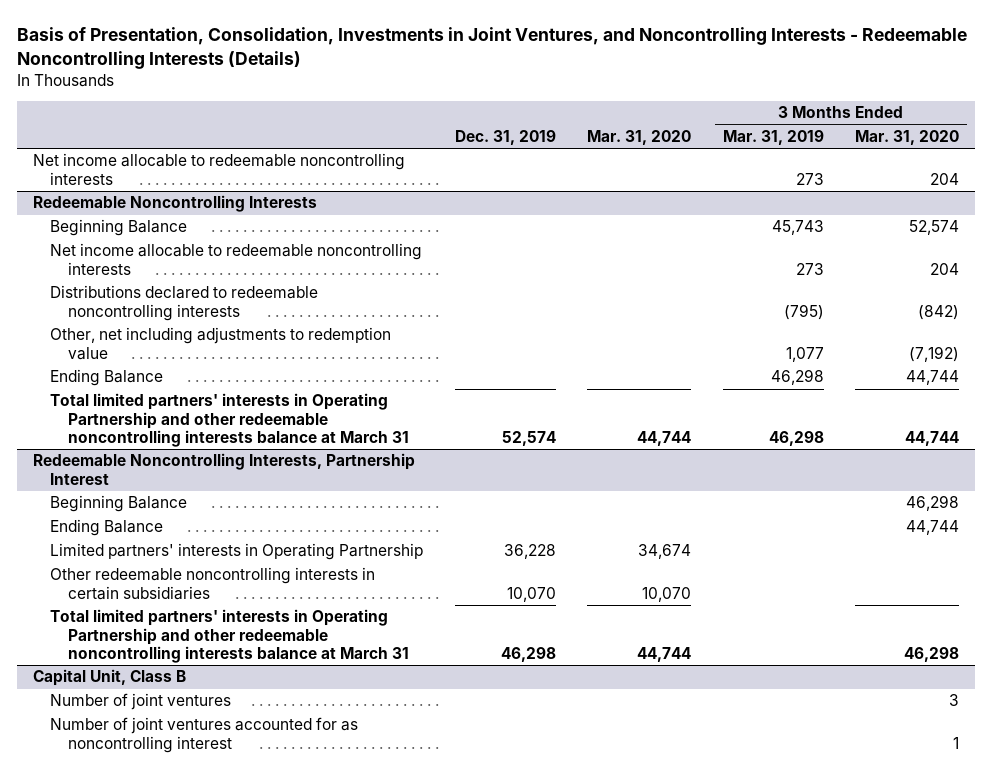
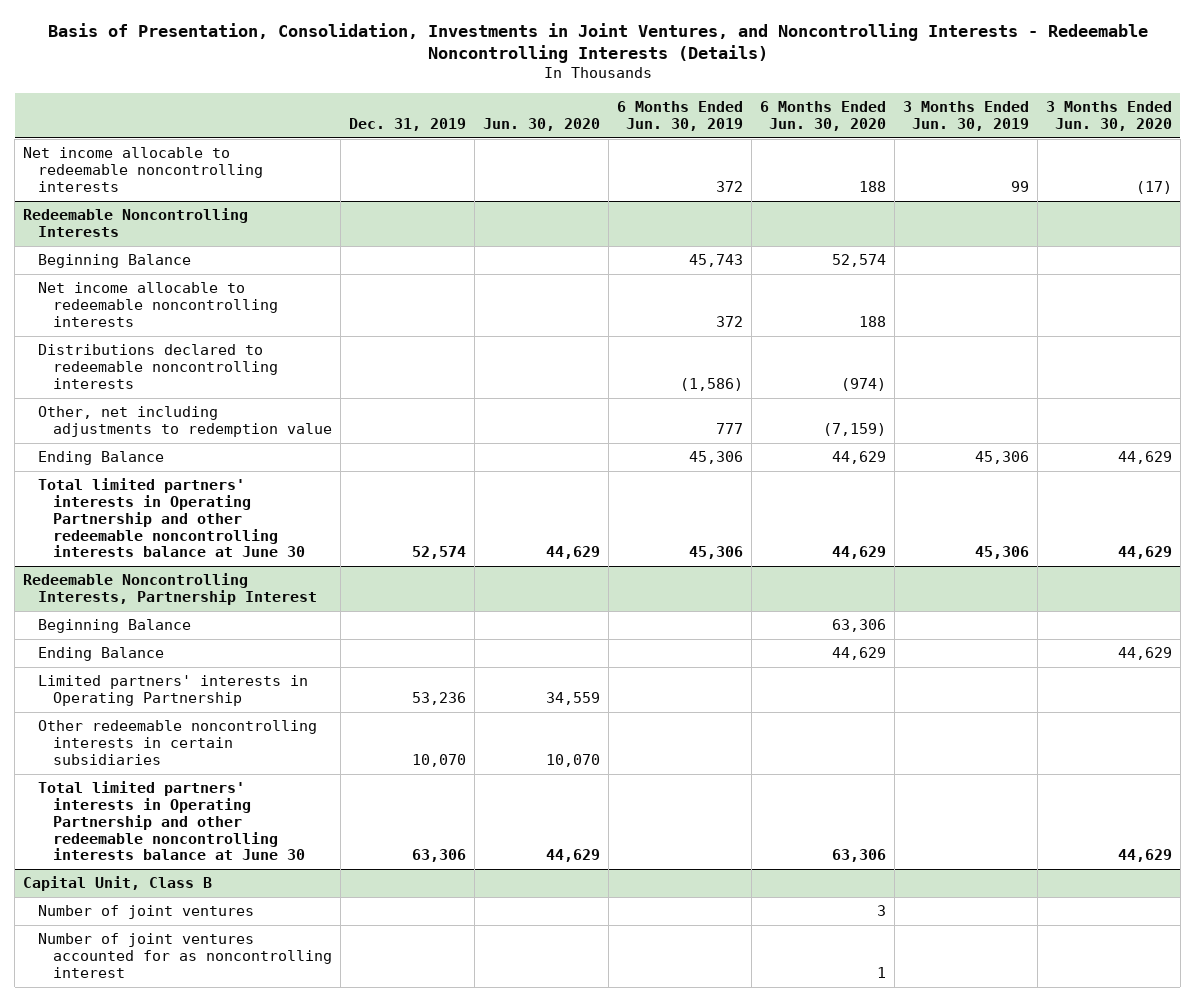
- | Dec. 31, 2019 | Mar. 31, 2020 | 3 Months Ended Mar. 31, 2019 | 3 Months Ended Mar. 31, 2020
+ | Dec. 31, 2019 | Jun. 30, 2020 | 6 Months Ended Jun. 30, 2019 | 6 Months Ended Jun. 30, 2020 | 3 Months Ended Jun. 30, 2019 | 3 Months Ended Jun. 30, 2020
@ Redeemable Noncontrolling Interests
- Total limited partners' interests in Operating Partnership and other redeemable noncontrolling interests balance at March 31 | 52,574 | 44,744 | 46,298 | 44,744
+ Total limited partners' interests in Operating Partnership and other redeemable noncontrolling interests balance at June 30 | 52,574 | 44,629 | 45,306 | 44,629 | 45,306 | 44,629
@ Redeemable Noncontrolling Interests, Partnership Interest
- Limited partners' interests in Operating Partnership | 36,228 | 34,674 | |
+ Limited partners' interests in Operating Partnership | 53,236 | 34,559 | | | |
- Total limited partners' interests in Operating Partnership and other redeemable noncontrolling interests balance at March 31 | 46,298 | 44,744 | | 46,298
+ Total limited partners' interests in Operating Partnership and other redeemable noncontrolling interests balance at June 30 | 63,306 | 44,629 | | 63,306 | | 44,629

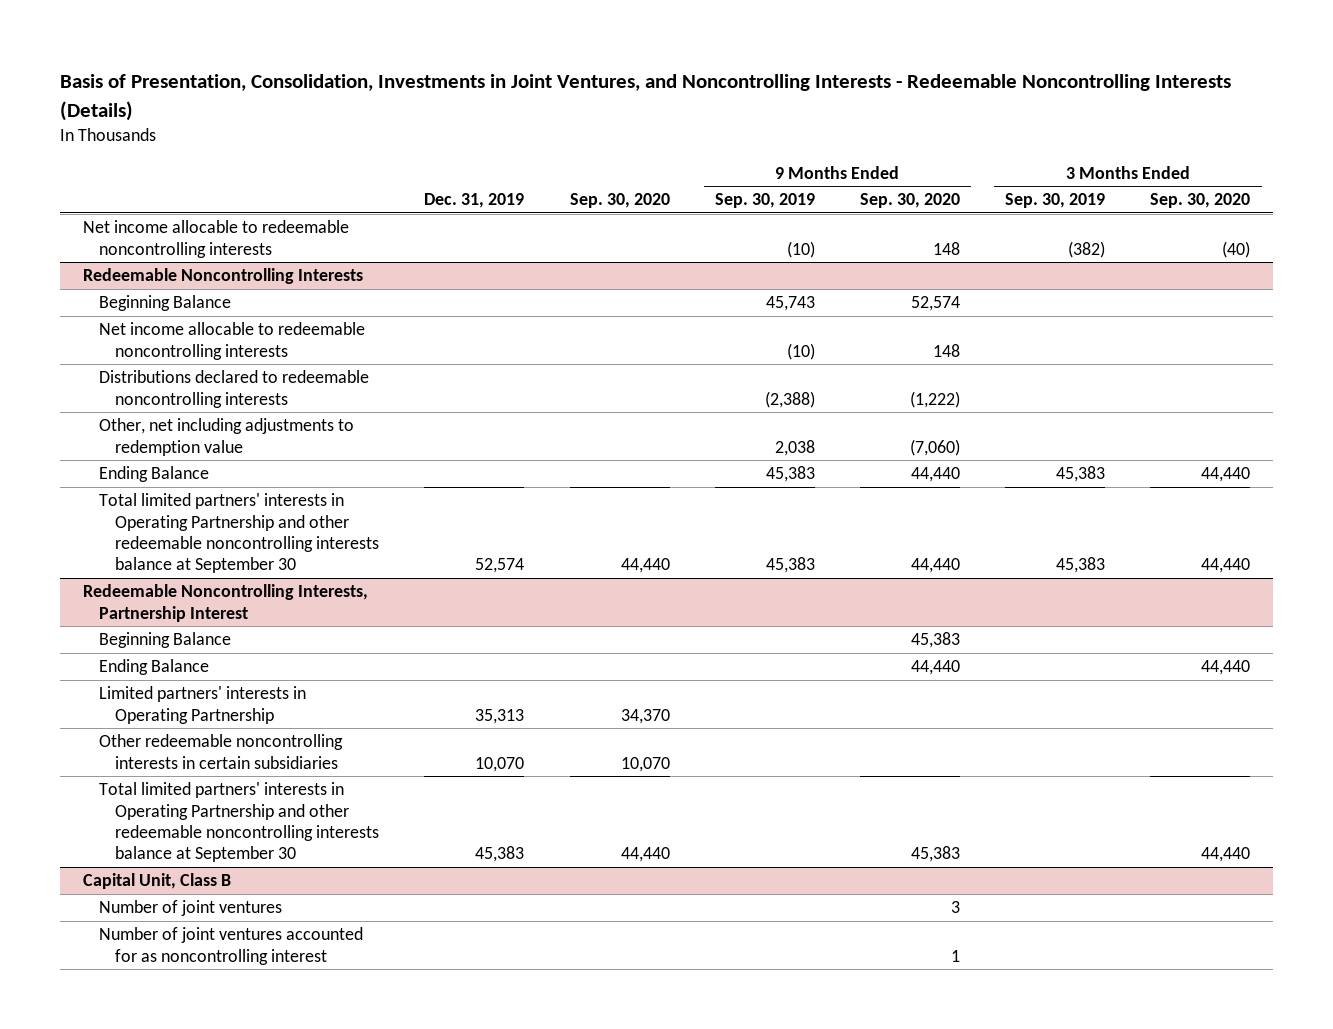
- | Dec. 31, 2019 | Jun. 30, 2020 | 6 Months Ended Jun. 30, 2019 | 6 Months Ended Jun. 30, 2020 | 3 Months Ended Jun. 30, 2019 | 3 Months Ended Jun. 30, 2020
+ | Dec. 31, 2019 | Sep. 30, 2020 | 9 Months Ended Sep. 30, 2019 | 9 Months Ended Sep. 30, 2020 | 3 Months Ended Sep. 30, 2019 | 3 Months Ended Sep. 30, 2020
@ Redeemable Noncontrolling Interests
- Total limited partners' interests in Operating Partnership and other redeemable noncontrolling interests balance at June 30 | 52,574 | 44,629 | 45,306 | 44,629 | 45,306 | 44,629
+ Total limited partners' interests in Operating Partnership and other redeemable noncontrolling interests balance at September 30 | 52,574 | 44,440 | 45,383 | 44,440 | 45,383 | 44,440
@ Redeemable Noncontrolling Interests, Partnership Interest
- Limited partners' interests in Operating Partnership | 53,236 | 34,559 | | | |
+ Limited partners' interests in Operating Partnership | 35,313 | 34,370 | | | |
- Total limited partners' interests in Operating Partnership and other redeemable noncontrolling interests balance at June 30 | 63,306 | 44,629 | | 63,306 | | 44,629
+ Total limited partners' interests in Operating Partnership and other redeemable noncontrolling interests balance at September 30 | 45,383 | 44,440 | | 45,383 | | 44,440

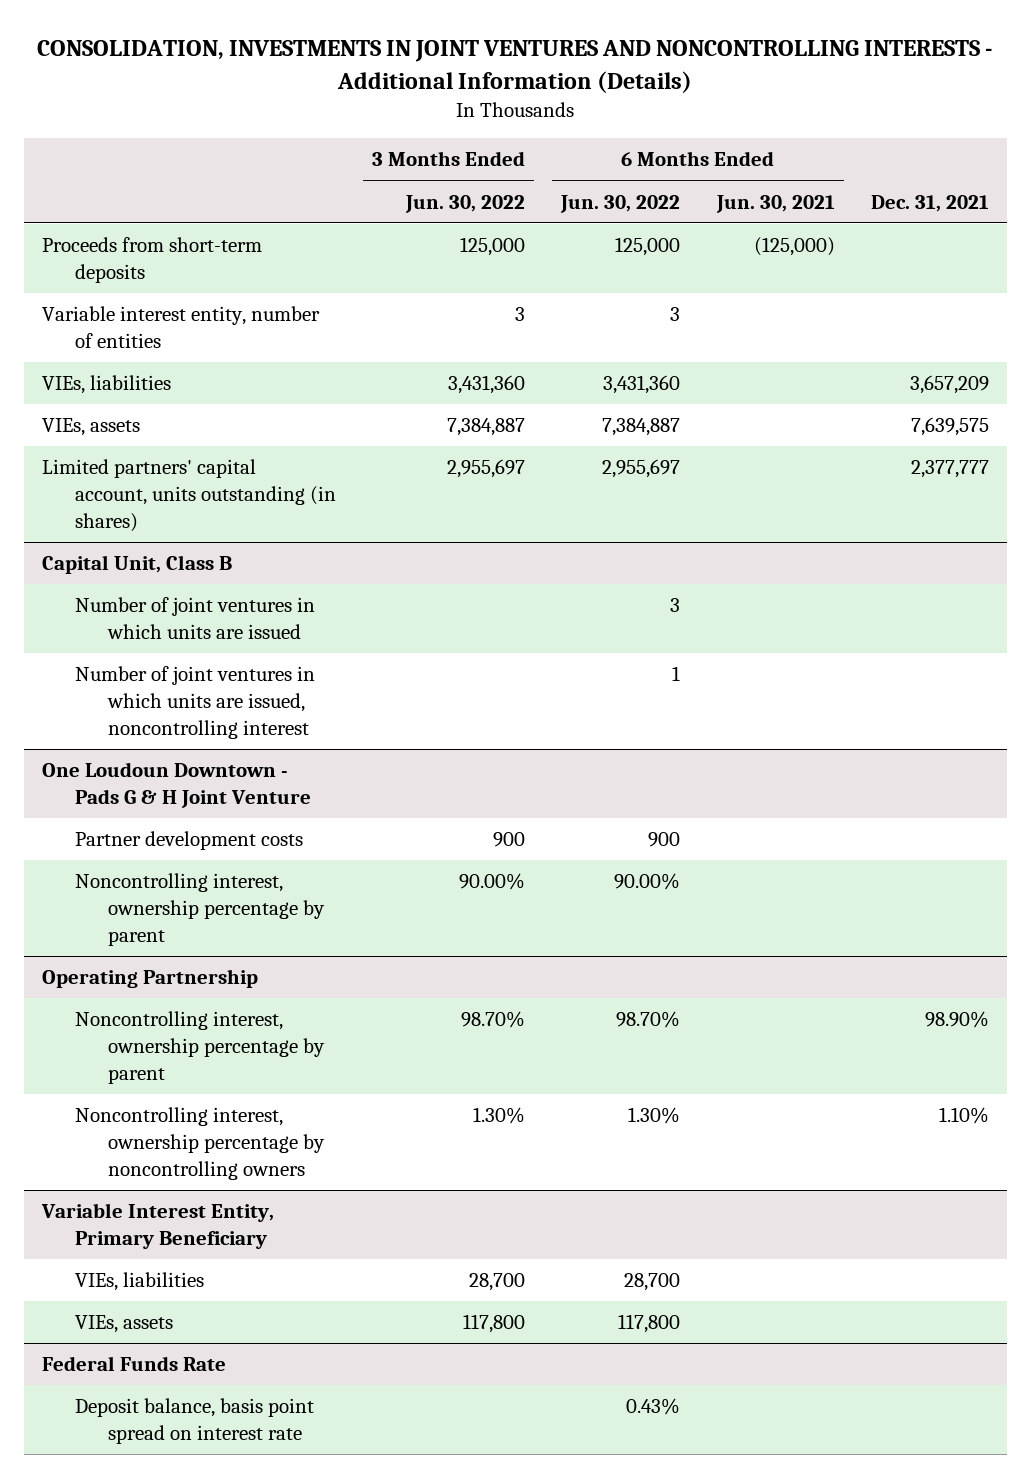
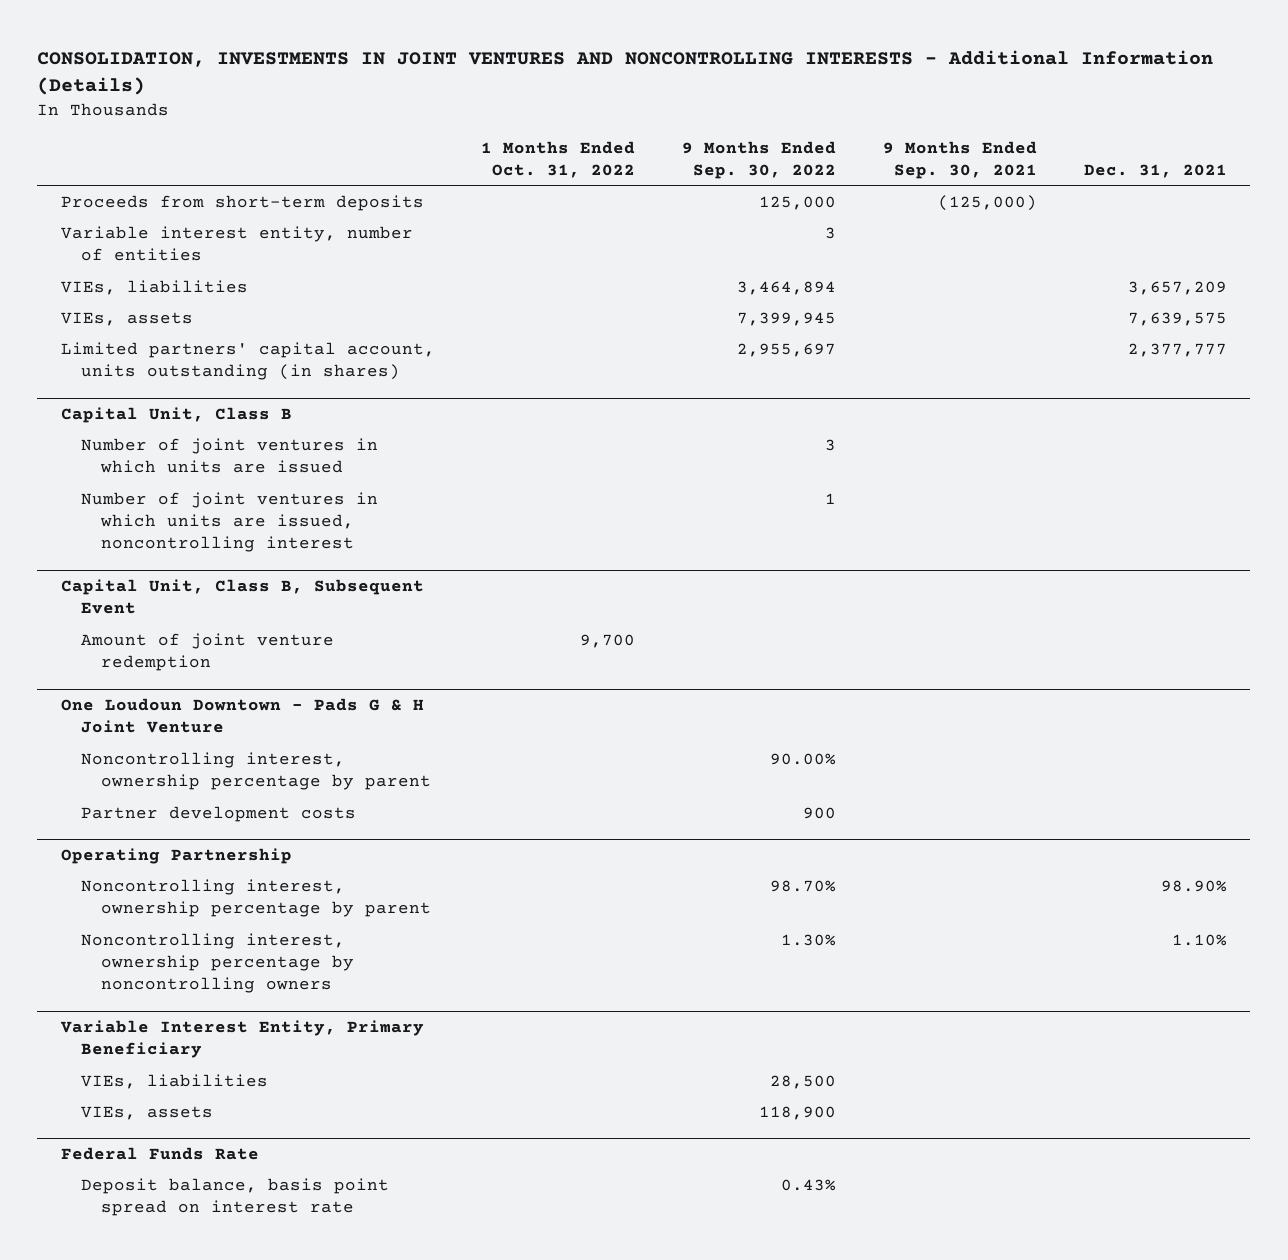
- | 3 Months Ended Jun. 30, 2022 | 6 Months Ended Jun. 30, 2022 | 6 Months Ended Jun. 30, 2021 | Dec. 31, 2021
+ | 1 Months Ended Oct. 31, 2022 | 9 Months Ended Sep. 30, 2022 | 9 Months Ended Sep. 30, 2021 | Dec. 31, 2021
+ Capital Unit, Class B, Subsequent Event
+ Amount of joint venture redemption | 9,700 | | |
@ One Loudoun Downtown - Pads G & H Joint Venture
moved down: Partner development costs | | 900 | |

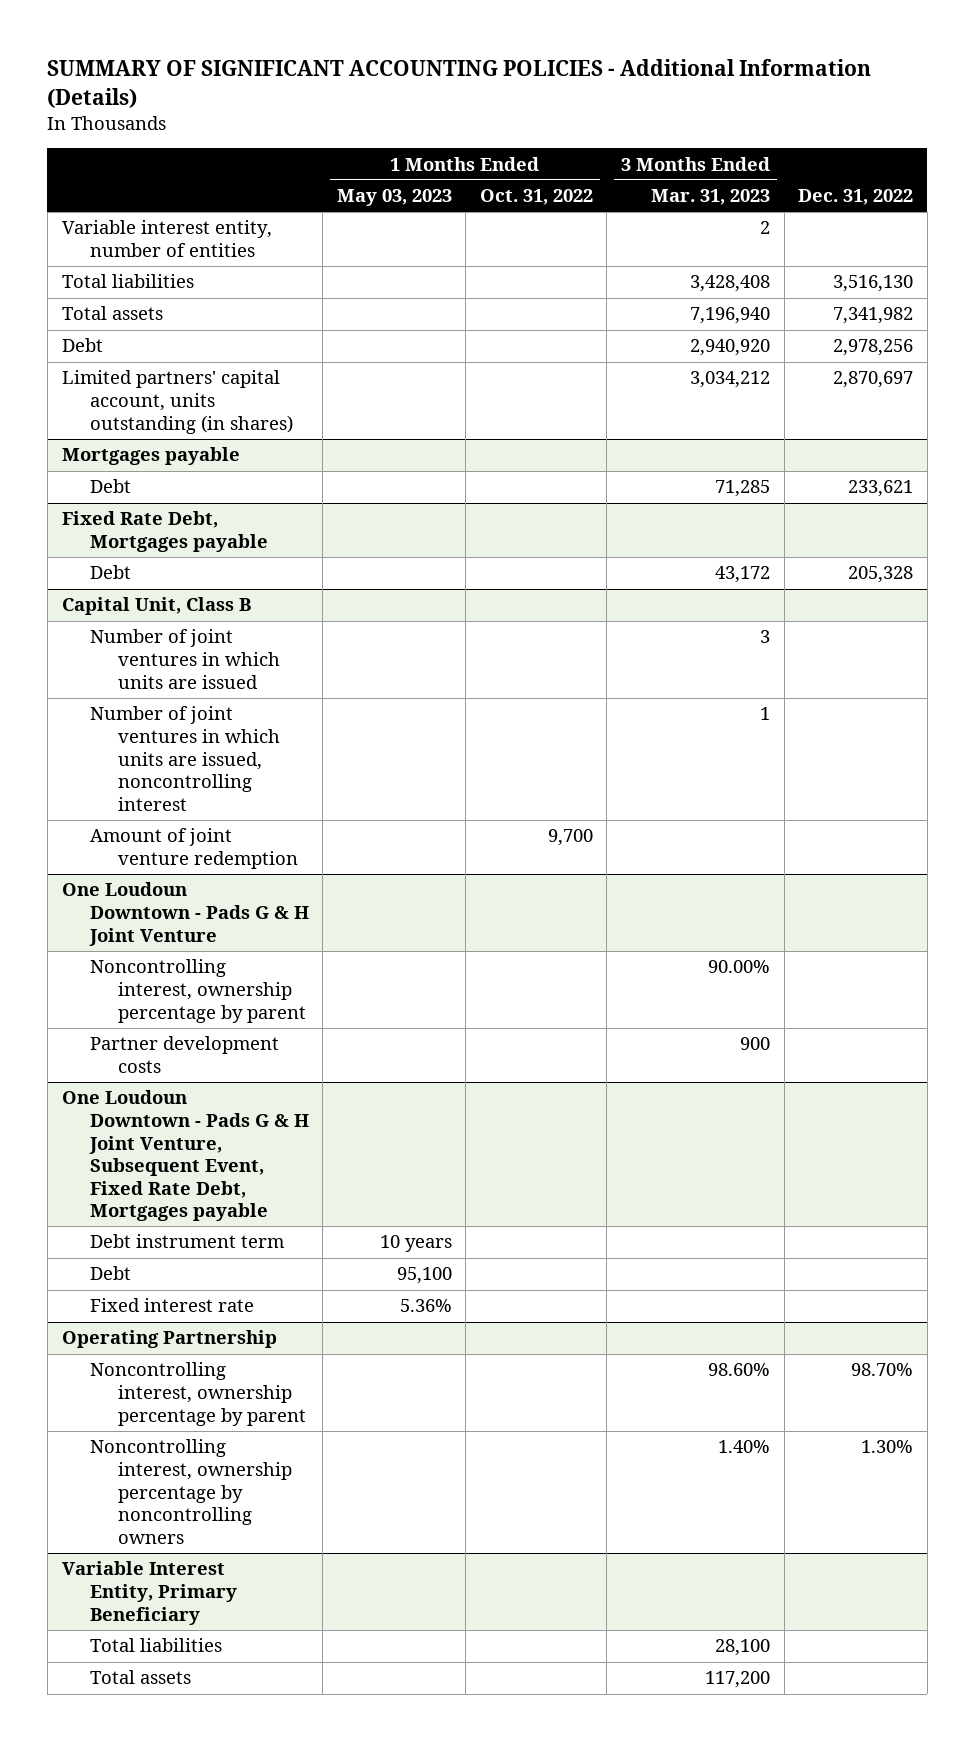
- CONSOLIDATION, INVESTMENTS IN JOINT VENTURES AND NONCONTROLLING INTERESTS - Additional Information (Details)
+ SUMMARY OF SIGNIFICANT ACCOUNTING POLICIES - Additional Information (Details)
- | 1 Months Ended Oct. 31, 2022 | 9 Months Ended Sep. 30, 2022 | 9 Months Ended Sep. 30, 2021 | Dec. 31, 2021
+ | 1 Months Ended May 03, 2023 | 1 Months Ended Oct. 31, 2022 | 3 Months Ended Mar. 31, 2023 | Dec. 31, 2022
- Proceeds from short-term deposits | | 125,000 | (125,000) |
- VIEs, liabilities | | 3,464,894 | | 3,657,209
- VIEs, assets | | 7,399,945 | | 7,639,575
+ Total liabilities | | | 3,428,408 | 3,516,130
+ Total assets | | | 7,196,940 | 7,341,982
+ Debt | | | 2,940,920 | 2,978,256
+ Mortgages payable
+ Debt | | | 71,285 | 233,621
+ Fixed Rate Debt, Mortgages payable
+ Debt | | | 43,172 | 205,328
- Capital Unit, Class B, Subsequent Event
- Amount of joint venture redemption | 9,700 | | |
@ Capital Unit, Class B
+ Amount of joint venture redemption | | 9,700 | |
+ One Loudoun Downtown - Pads G & H Joint Venture, Subsequent Event, Fixed Rate Debt, Mortgages payable
+ Debt instrument term | 10 years | | |
+ Debt | 95,100 | | |
+ Fixed interest rate | 5.36% | | |
@ Variable Interest Entity, Primary Beneficiary
- VIEs, liabilities | | 28,500 | |
- VIEs, assets | | 118,900 | |
- Federal Funds Rate
- Deposit balance, basis point spread on interest rate | | 0.43% | |
@ Variable Interest Entity, Primary Beneficiary
+ Total liabilities | | | 28,100 |
+ Total assets | | | 117,200 |

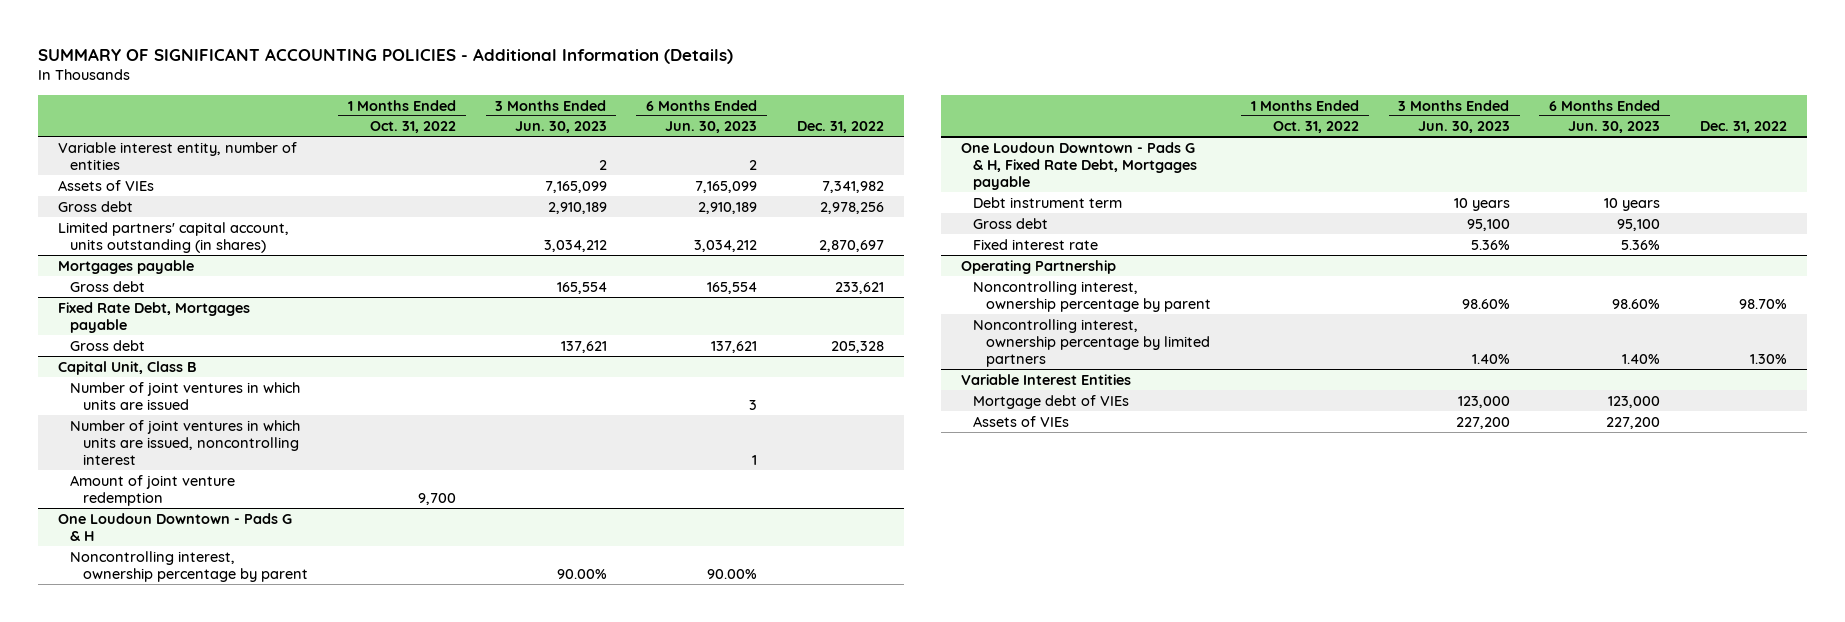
- | 1 Months Ended May 03, 2023 | 1 Months Ended Oct. 31, 2022 | 3 Months Ended Mar. 31, 2023 | Dec. 31, 2022
+ | 1 Months Ended Oct. 31, 2022 | 3 Months Ended Jun. 30, 2023 | 6 Months Ended Jun. 30, 2023 | Dec. 31, 2022
- Total liabilities | | | 3,428,408 | 3,516,130
- Total assets | | | 7,196,940 | 7,341,982
- Debt | | | 2,940,920 | 2,978,256
+ Assets of VIEs | | 7,165,099 | 7,165,099 | 7,341,982
+ Gross debt | | 2,910,189 | 2,910,189 | 2,978,256
@ Mortgages payable
- Debt | | | 71,285 | 233,621
+ Gross debt | | 165,554 | 165,554 | 233,621
@ Fixed Rate Debt, Mortgages payable
- Debt | | | 43,172 | 205,328
+ Gross debt | | 137,621 | 137,621 | 205,328
- One Loudoun Downtown - Pads G & H Joint Venture
+ One Loudoun Downtown - Pads G & H
- Partner development costs | | | 900 |
- One Loudoun Downtown - Pads G & H Joint Venture, Subsequent Event, Fixed Rate Debt, Mortgages payable
+ One Loudoun Downtown - Pads G & H, Fixed Rate Debt, Mortgages payable
- Debt | 95,100 | | |
+ Gross debt | | 95,100 | 95,100 |
@ Operating Partnership
- Noncontrolling interest, ownership percentage by noncontrolling owners | | | 1.40% | 1.30%
- Variable Interest Entity, Primary Beneficiary
- Total liabilities | | | 28,100 |
- Total assets | | | 117,200 |
@ Operating Partnership
+ Noncontrolling interest, ownership percentage by limited partners | | 1.40% | 1.40% | 1.30%
+ Variable Interest Entities
+ Mortgage debt of VIEs | | 123,000 | 123,000 |
+ Assets of VIEs | | 227,200 | 227,200 |

